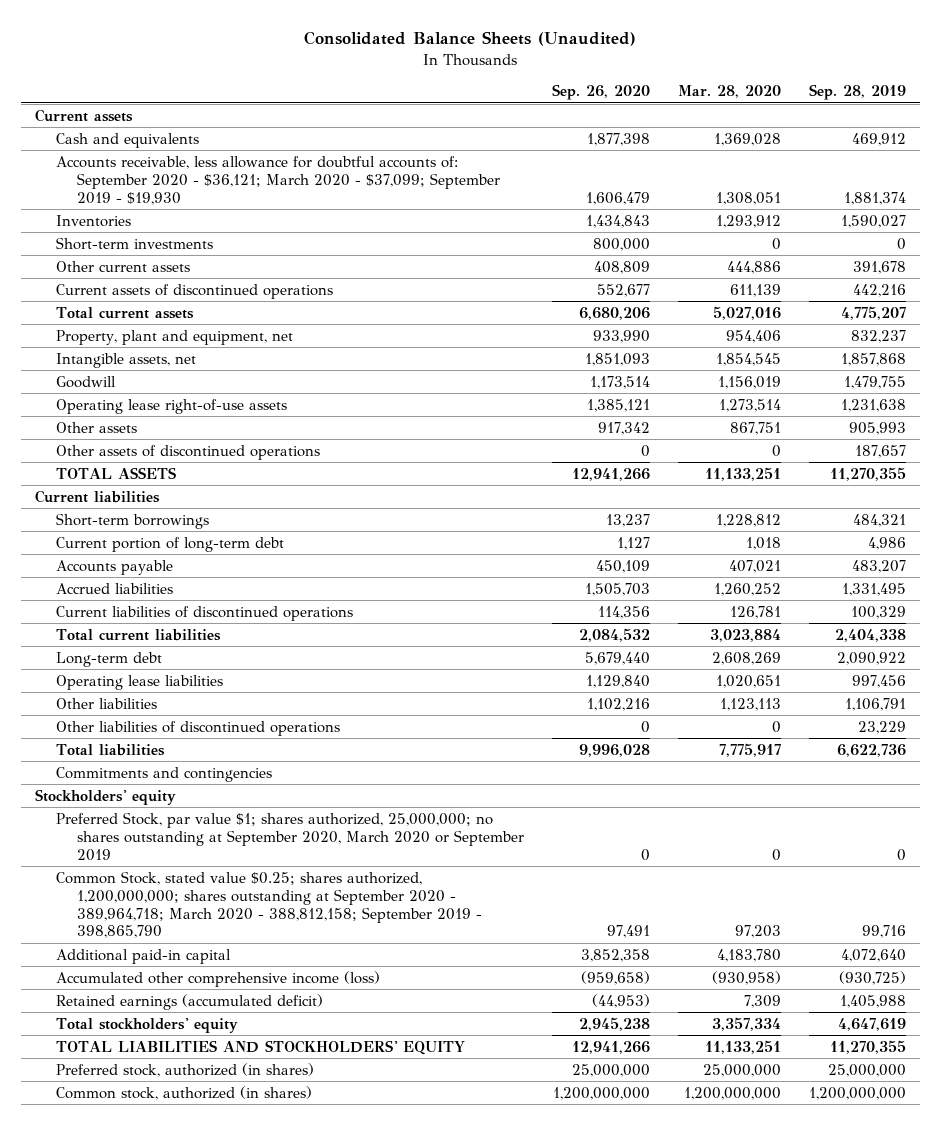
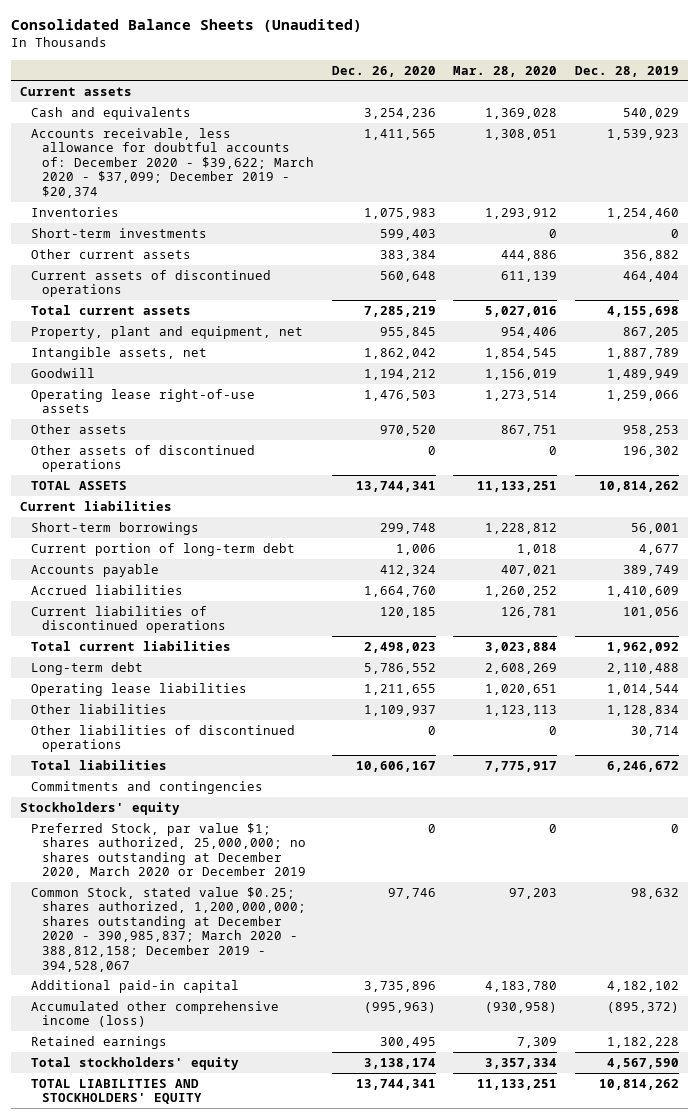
- | Sep. 26, 2020 | Mar. 28, 2020 | Sep. 28, 2019
+ | Dec. 26, 2020 | Mar. 28, 2020 | Dec. 28, 2019
- Accounts receivable, less allowance for doubtful accounts of: September 2020 - $36,121; March 2020 - $37,099; September 2019 - $19,930 | 1,606,479 | 1,308,051 | 1,881,374
+ Accounts receivable, less allowance for doubtful accounts of: December 2020 - $39,622; March 2020 - $37,099; December 2019 - $20,374 | 1,411,565 | 1,308,051 | 1,539,923
- Preferred Stock, par value $1; shares authorized, 25,000,000; no shares outstanding at September 2020, March 2020 or September 2019 | 0 | 0 | 0
- Common Stock, stated value $0.25; shares authorized, 1,200,000,000; shares outstanding at September 2020 - 389,964,718; March 2020 - 388,812,158; September 2019 - 398,865,790 | 97,491 | 97,203 | 99,716
+ Preferred Stock, par value $1; shares authorized, 25,000,000; no shares outstanding at December 2020, March 2020 or December 2019 | 0 | 0 | 0
+ Common Stock, stated value $0.25; shares authorized, 1,200,000,000; shares outstanding at December 2020 - 390,985,837; March 2020 - 388,812,158; December 2019 - 394,528,067 | 97,746 | 97,203 | 98,632
- Retained earnings (accumulated deficit) | (44,953) | 7,309 | 1,405,988
+ Retained earnings | 300,495 | 7,309 | 1,182,228
- Preferred stock, authorized (in shares) | 25,000,000 | 25,000,000 | 25,000,000
- Common stock, authorized (in shares) | 1,200,000,000 | 1,200,000,000 | 1,200,000,000

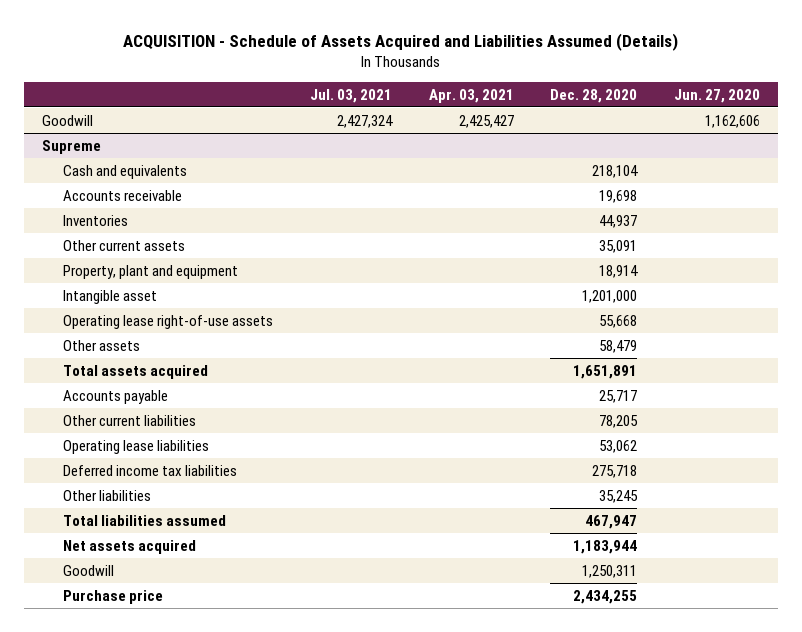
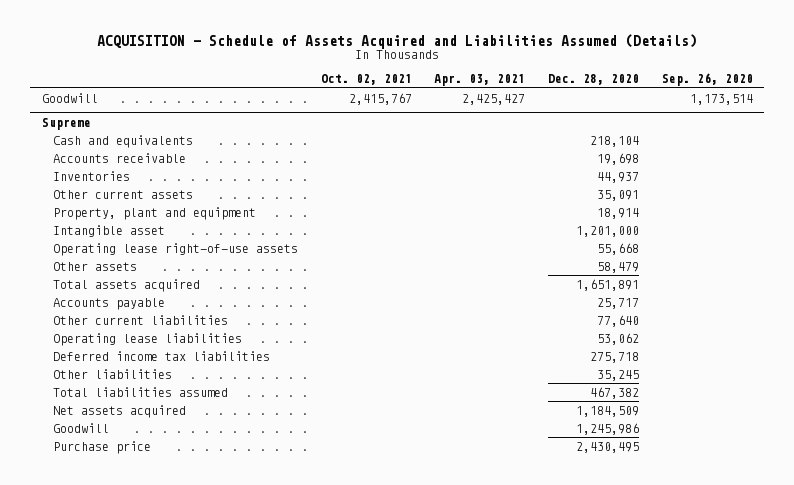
- | Jul. 03, 2021 | Apr. 03, 2021 | Dec. 28, 2020 | Jun. 27, 2020
+ | Oct. 02, 2021 | Apr. 03, 2021 | Dec. 28, 2020 | Sep. 26, 2020
@ Supreme
- Other current liabilities | | | 78,205 |
+ Other current liabilities | | | 77,640 |
- Total liabilities assumed | | | 467,947 |
- Net assets acquired | | | 1,183,944 |
- Goodwill | | | 1,250,311 |
- Purchase price | | | 2,434,255 |
+ Total liabilities assumed | | | 467,382 |
+ Net assets acquired | | | 1,184,509 |
+ Goodwill | | | 1,245,986 |
+ Purchase price | | | 2,430,495 |

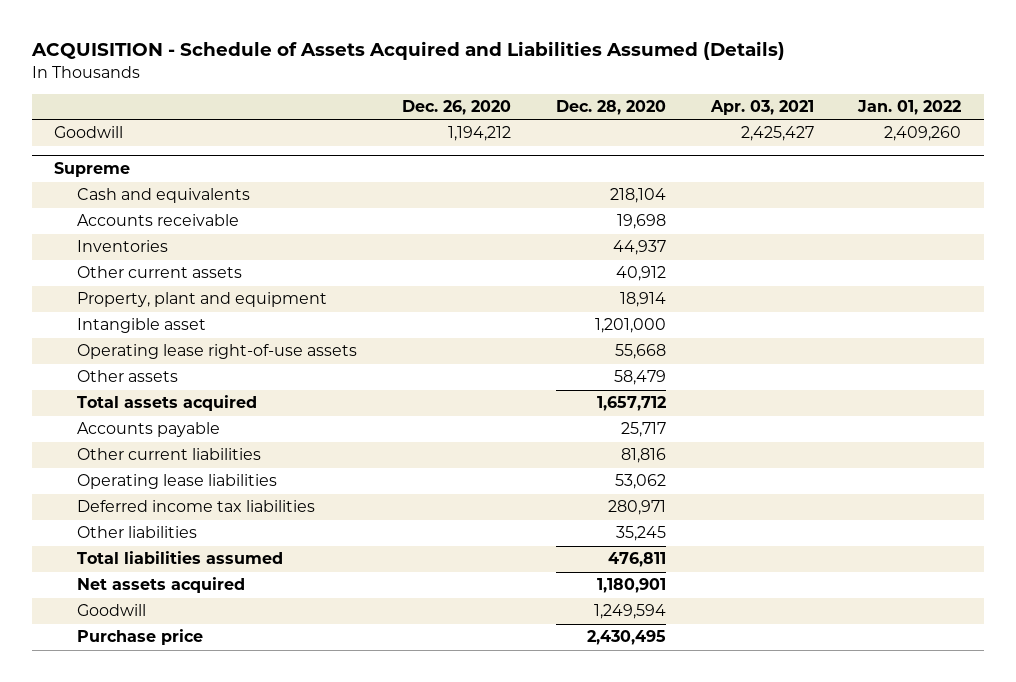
- | Oct. 02, 2021 | Apr. 03, 2021 | Dec. 28, 2020 | Sep. 26, 2020
+ | Dec. 26, 2020 | Dec. 28, 2020 | Apr. 03, 2021 | Jan. 01, 2022
@ Supreme
- Other current assets | | | 35,091 |
+ Other current assets | | 40,912 | |
- Total assets acquired | | | 1,651,891 |
+ Total assets acquired | | 1,657,712 | |
- Other current liabilities | | | 77,640 |
+ Other current liabilities | | 81,816 | |
- Deferred income tax liabilities | | | 275,718 |
+ Deferred income tax liabilities | | 280,971 | |
- Total liabilities assumed | | | 467,382 |
- Net assets acquired | | | 1,184,509 |
- Goodwill | | | 1,245,986 |
+ Total liabilities assumed | | 476,811 | |
+ Net assets acquired | | 1,180,901 | |
+ Goodwill | | 1,249,594 | |

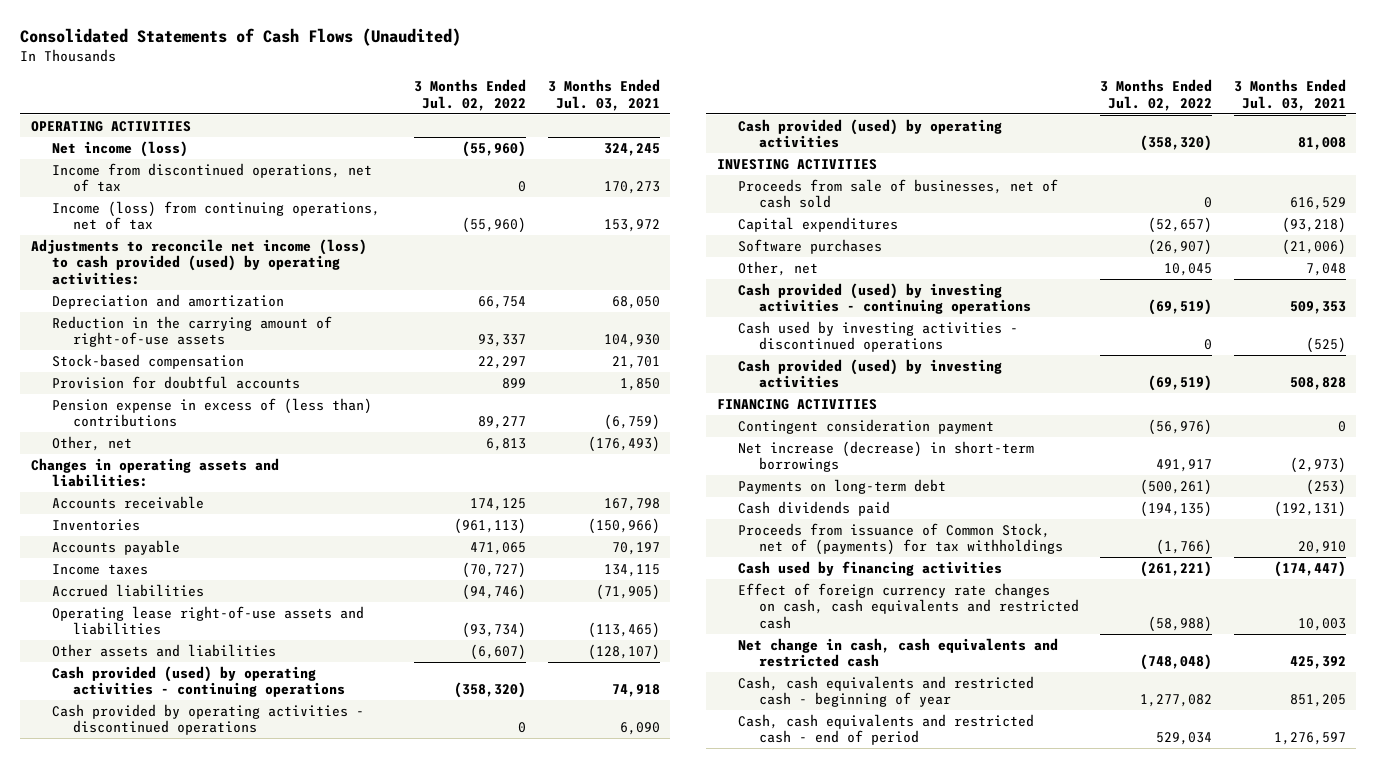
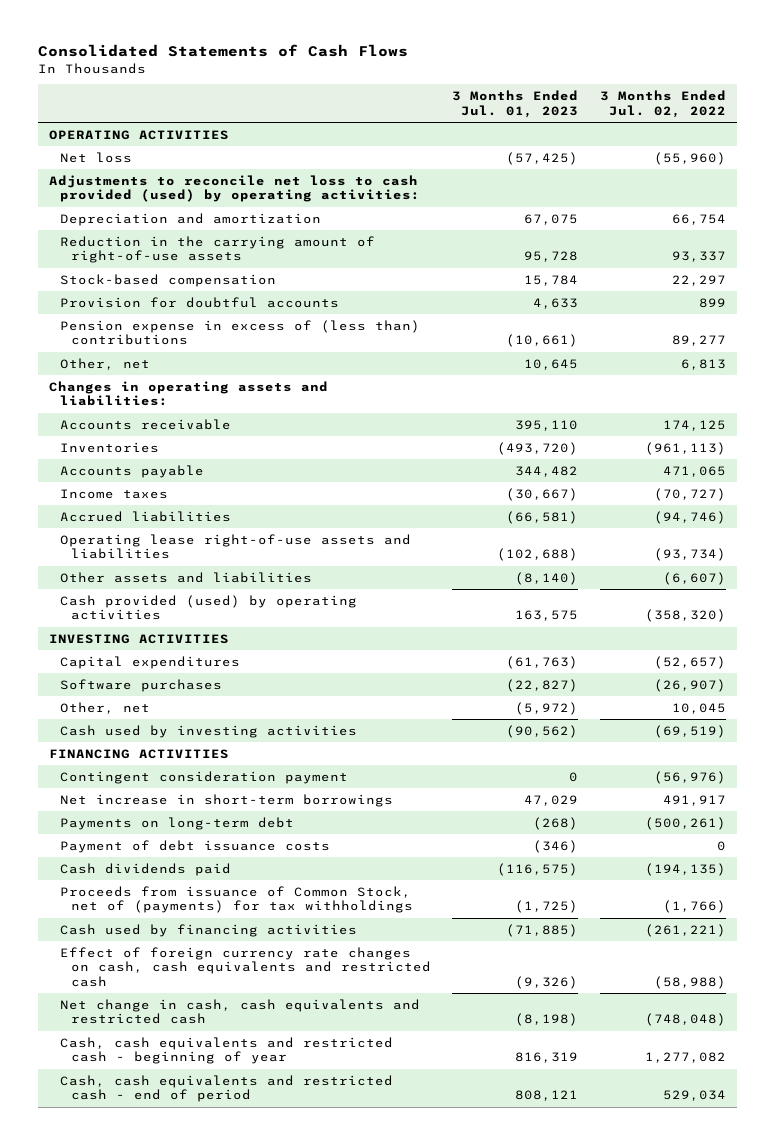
- Consolidated Statements of Cash Flows (Unaudited)
+ Consolidated Statements of Cash Flows
- | 3 Months Ended Jul. 02, 2022 | 3 Months Ended Jul. 03, 2021
+ | 3 Months Ended Jul. 01, 2023 | 3 Months Ended Jul. 02, 2022
- Net income (loss) | (55,960) | 324,245
- Income from discontinued operations, net of tax | 0 | 170,273
- Income (loss) from continuing operations, net of tax | (55,960) | 153,972
- Adjustments to reconcile net income (loss) to cash provided (used) by operating activities:
+ Net loss | (57,425) | (55,960)
+ Adjustments to reconcile net loss to cash provided (used) by operating activities:
- Cash provided (used) by operating activities - continuing operations | (358,320) | 74,918
- Cash provided by operating activities - discontinued operations | 0 | 6,090
- Proceeds from sale of businesses, net of cash sold | 0 | 616,529
- Cash provided (used) by investing activities - continuing operations | (69,519) | 509,353
- Cash used by investing activities - discontinued operations | 0 | (525)
- Cash provided (used) by investing activities | (69,519) | 508,828
+ Cash used by investing activities | (90,562) | (69,519)
- Net increase (decrease) in short-term borrowings | 491,917 | (2,973)
+ Net increase in short-term borrowings | 47,029 | 491,917
+ Payment of debt issuance costs | (346) | 0

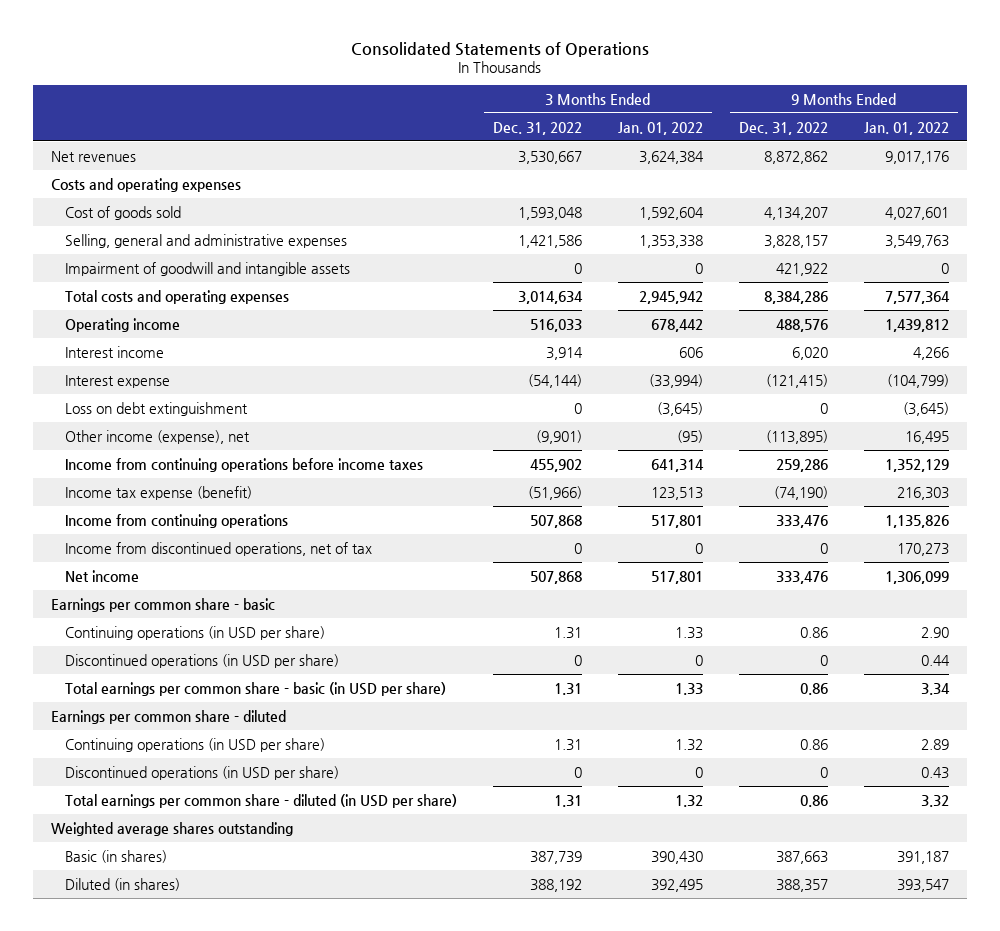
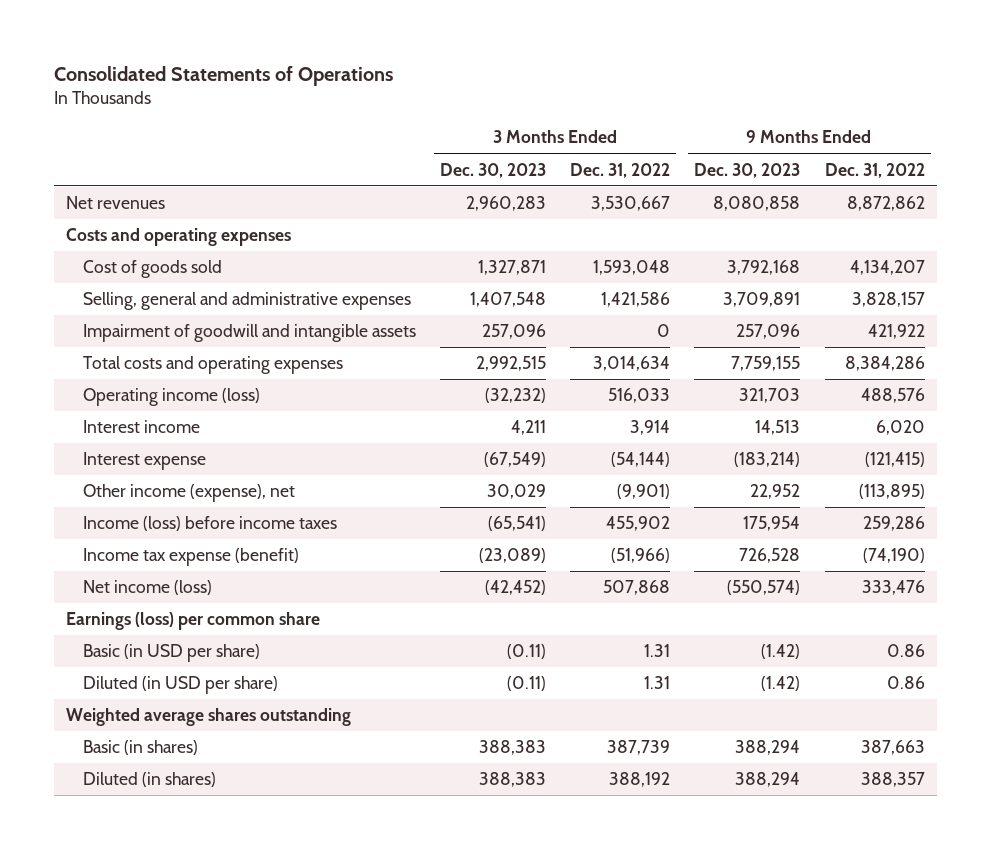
- | 3 Months Ended Dec. 31, 2022 | 3 Months Ended Jan. 01, 2022 | 9 Months Ended Dec. 31, 2022 | 9 Months Ended Jan. 01, 2022
+ | 3 Months Ended Dec. 30, 2023 | 3 Months Ended Dec. 31, 2022 | 9 Months Ended Dec. 30, 2023 | 9 Months Ended Dec. 31, 2022
- Operating income | 516,033 | 678,442 | 488,576 | 1,439,812
+ Operating income (loss) | (32,232) | 516,033 | 321,703 | 488,576
- Loss on debt extinguishment | 0 | (3,645) | 0 | (3,645)
- Income from continuing operations before income taxes | 455,902 | 641,314 | 259,286 | 1,352,129
+ Income (loss) before income taxes | (65,541) | 455,902 | 175,954 | 259,286
- Income from continuing operations | 507,868 | 517,801 | 333,476 | 1,135,826
- Income from discontinued operations, net of tax | 0 | 0 | 0 | 170,273
- Net income | 507,868 | 517,801 | 333,476 | 1,306,099
- Earnings per common share - basic
- Continuing operations (in USD per share) | 1.31 | 1.33 | 0.86 | 2.90
- Discontinued operations (in USD per share) | 0 | 0 | 0 | 0.44
- Total earnings per common share - basic (in USD per share) | 1.31 | 1.33 | 0.86 | 3.34
- Earnings per common share - diluted
- Continuing operations (in USD per share) | 1.31 | 1.32 | 0.86 | 2.89
- Discontinued operations (in USD per share) | 0 | 0 | 0 | 0.43
- Total earnings per common share - diluted (in USD per share) | 1.31 | 1.32 | 0.86 | 3.32
+ Net income (loss) | (42,452) | 507,868 | (550,574) | 333,476
+ Earnings (loss) per common share
+ Basic (in USD per share) | (0.11) | 1.31 | (1.42) | 0.86
+ Diluted (in USD per share) | (0.11) | 1.31 | (1.42) | 0.86

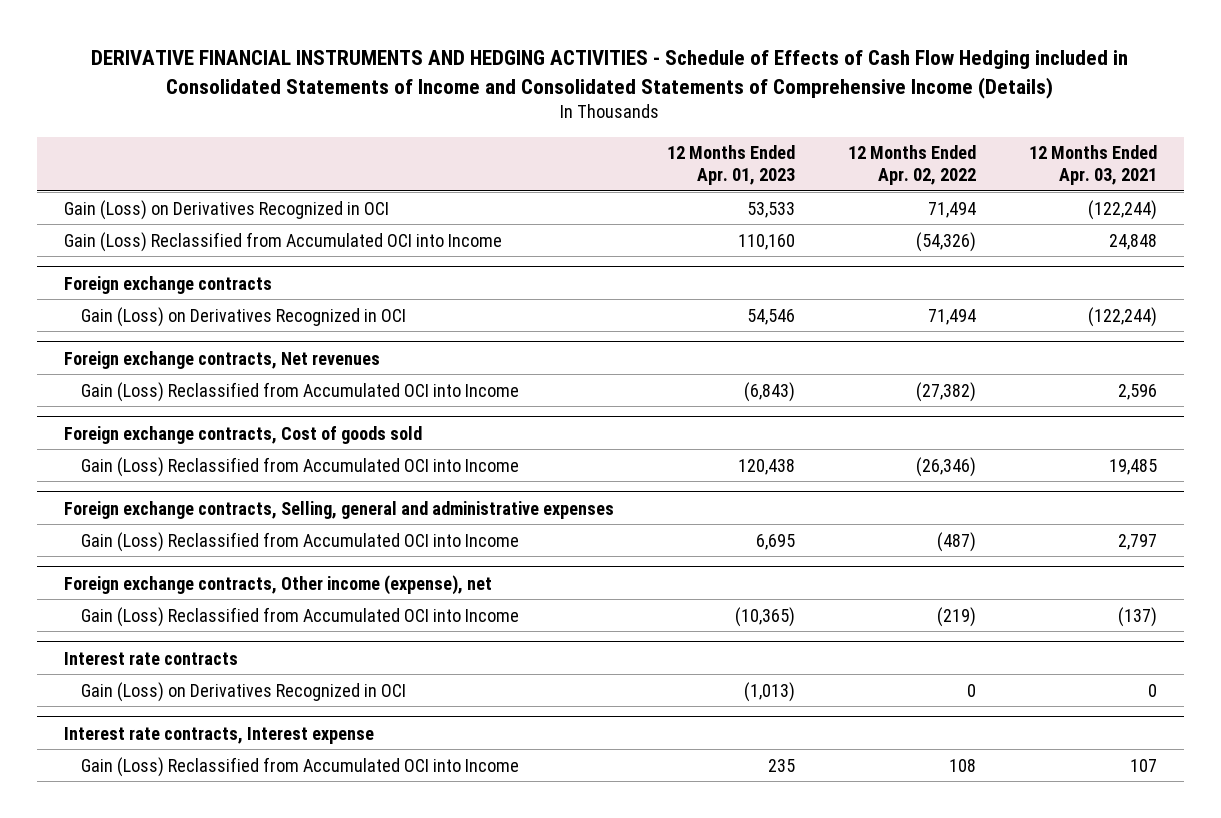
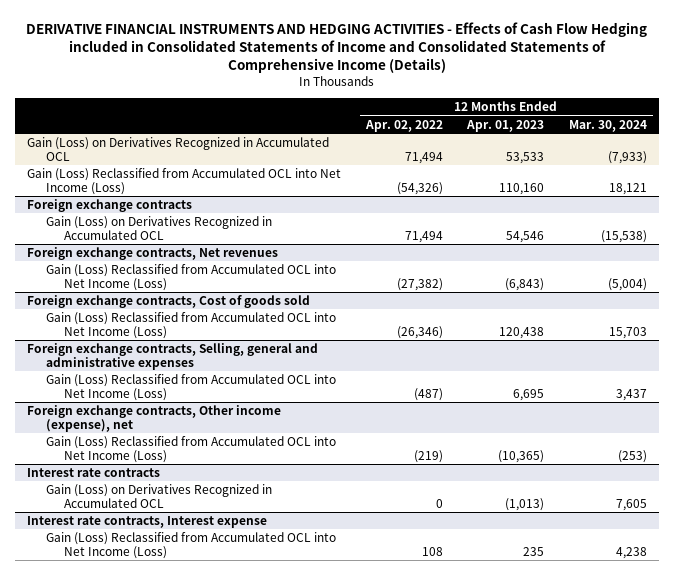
- DERIVATIVE FINANCIAL INSTRUMENTS AND HEDGING ACTIVITIES - Schedule of Effects of Cash Flow Hedging included in Consolidated Statements of Income and Consolidated Statements of Comprehensive Income (Details)
+ DERIVATIVE FINANCIAL INSTRUMENTS AND HEDGING ACTIVITIES - Effects of Cash Flow Hedging included in Consolidated Statements of Income and Consolidated Statements of Comprehensive Income (Details)
- | 12 Months Ended Apr. 01, 2023 | 12 Months Ended Apr. 02, 2022 | 12 Months Ended Apr. 03, 2021
+ | 12 Months Ended Apr. 02, 2022 | 12 Months Ended Apr. 01, 2023 | 12 Months Ended Mar. 30, 2024
- Gain (Loss) on Derivatives Recognized in OCI | 53,533 | 71,494 | (122,244)
- Gain (Loss) Reclassified from Accumulated OCI into Income | 110,160 | (54,326) | 24,848
+ Gain (Loss) on Derivatives Recognized in Accumulated OCL | 71,494 | 53,533 | (7,933)
+ Gain (Loss) Reclassified from Accumulated OCL into Net Income (Loss) | (54,326) | 110,160 | 18,121
@ Foreign exchange contracts
- Gain (Loss) on Derivatives Recognized in OCI | 54,546 | 71,494 | (122,244)
+ Gain (Loss) on Derivatives Recognized in Accumulated OCL | 71,494 | 54,546 | (15,538)
@ Foreign exchange contracts, Net revenues
- Gain (Loss) Reclassified from Accumulated OCI into Income | (6,843) | (27,382) | 2,596
+ Gain (Loss) Reclassified from Accumulated OCL into Net Income (Loss) | (27,382) | (6,843) | (5,004)
@ Foreign exchange contracts, Cost of goods sold
- Gain (Loss) Reclassified from Accumulated OCI into Income | 120,438 | (26,346) | 19,485
+ Gain (Loss) Reclassified from Accumulated OCL into Net Income (Loss) | (26,346) | 120,438 | 15,703
@ Foreign exchange contracts, Selling, general and administrative expenses
- Gain (Loss) Reclassified from Accumulated OCI into Income | 6,695 | (487) | 2,797
+ Gain (Loss) Reclassified from Accumulated OCL into Net Income (Loss) | (487) | 6,695 | 3,437
@ Foreign exchange contracts, Other income (expense), net
- Gain (Loss) Reclassified from Accumulated OCI into Income | (10,365) | (219) | (137)
+ Gain (Loss) Reclassified from Accumulated OCL into Net Income (Loss) | (219) | (10,365) | (253)
@ Interest rate contracts
- Gain (Loss) on Derivatives Recognized in OCI | (1,013) | 0 | 0
+ Gain (Loss) on Derivatives Recognized in Accumulated OCL | 0 | (1,013) | 7,605
@ Interest rate contracts, Interest expense
- Gain (Loss) Reclassified from Accumulated OCI into Income | 235 | 108 | 107
+ Gain (Loss) Reclassified from Accumulated OCL into Net Income (Loss) | 108 | 235 | 4,238

